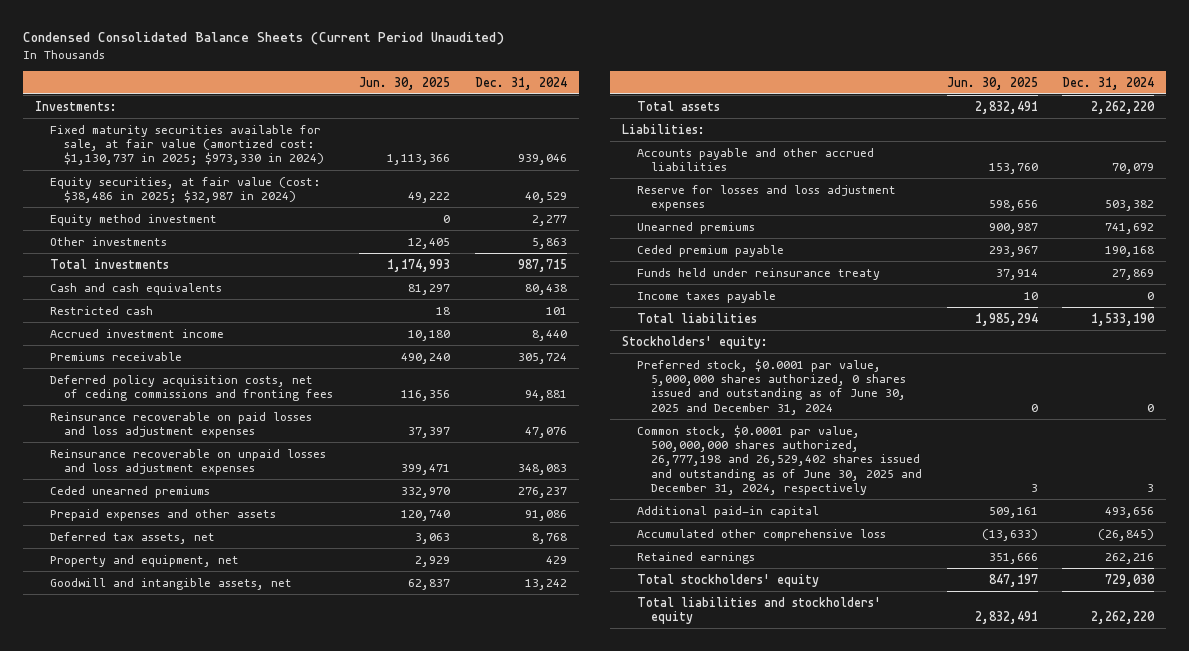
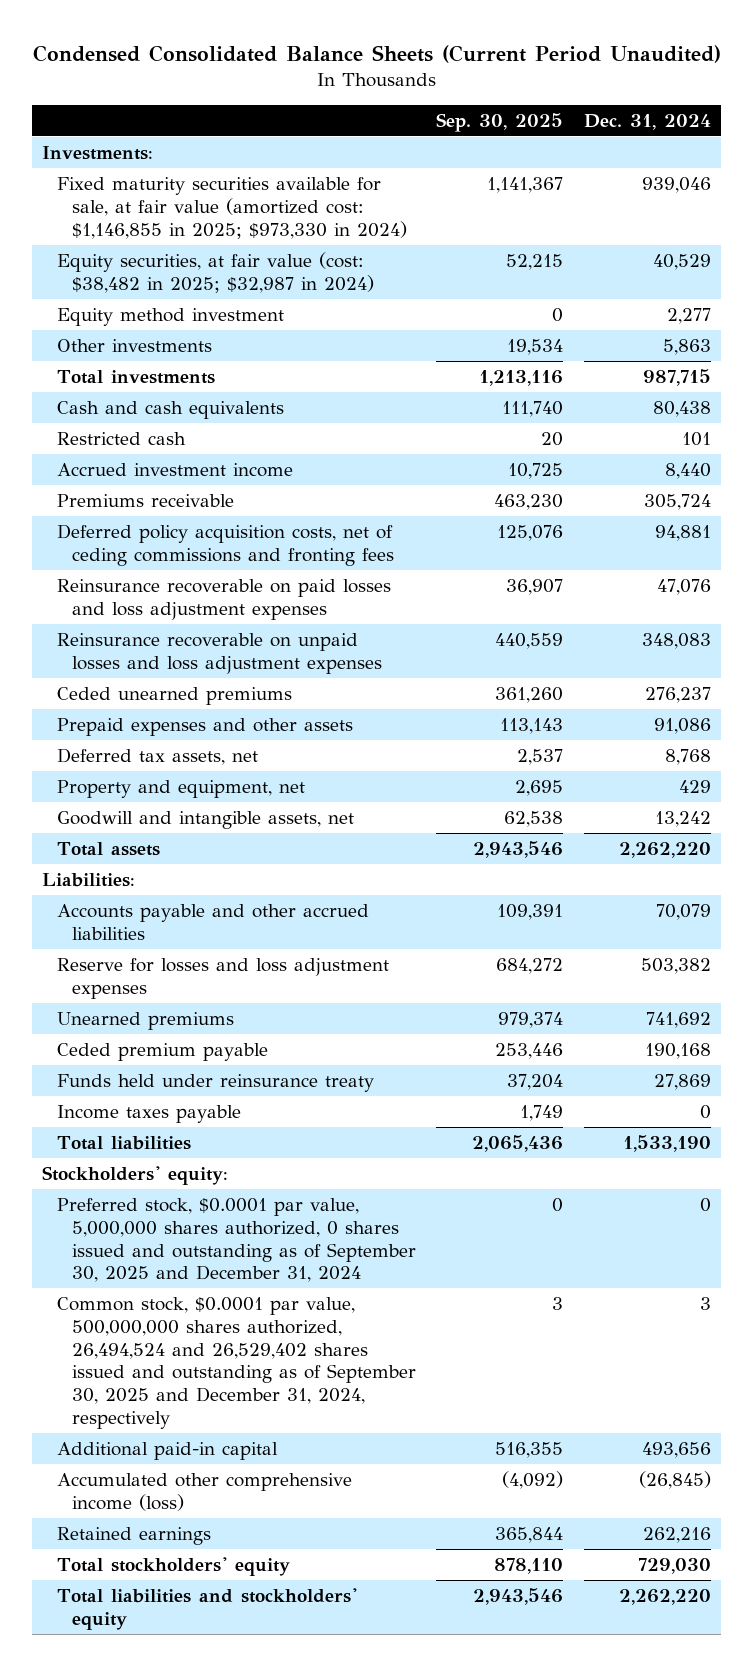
- | Jun. 30, 2025 | Dec. 31, 2024
+ | Sep. 30, 2025 | Dec. 31, 2024
- Fixed maturity securities available for sale, at fair value (amortized cost: $1,130,737 in 2025; $973,330 in 2024) | 1,113,366 | 939,046
- Equity securities, at fair value (cost: $38,486 in 2025; $32,987 in 2024) | 49,222 | 40,529
+ Fixed maturity securities available for sale, at fair value (amortized cost: $1,146,855 in 2025; $973,330 in 2024) | 1,141,367 | 939,046
+ Equity securities, at fair value (cost: $38,482 in 2025; $32,987 in 2024) | 52,215 | 40,529
- Preferred stock, $0.0001 par value, 5,000,000 shares authorized, 0 shares issued and outstanding as of June 30, 2025 and December 31, 2024 | 0 | 0
- Common stock, $0.0001 par value, 500,000,000 shares authorized, 26,777,198 and 26,529,402 shares issued and outstanding as of June 30, 2025 and December 31, 2024, respectively | 3 | 3
+ Preferred stock, $0.0001 par value, 5,000,000 shares authorized, 0 shares issued and outstanding as of September 30, 2025 and December 31, 2024 | 0 | 0
+ Common stock, $0.0001 par value, 500,000,000 shares authorized, 26,494,524 and 26,529,402 shares issued and outstanding as of September 30, 2025 and December 31, 2024, respectively | 3 | 3
- Accumulated other comprehensive loss | (13,633) | (26,845)
+ Accumulated other comprehensive income (loss) | (4,092) | (26,845)

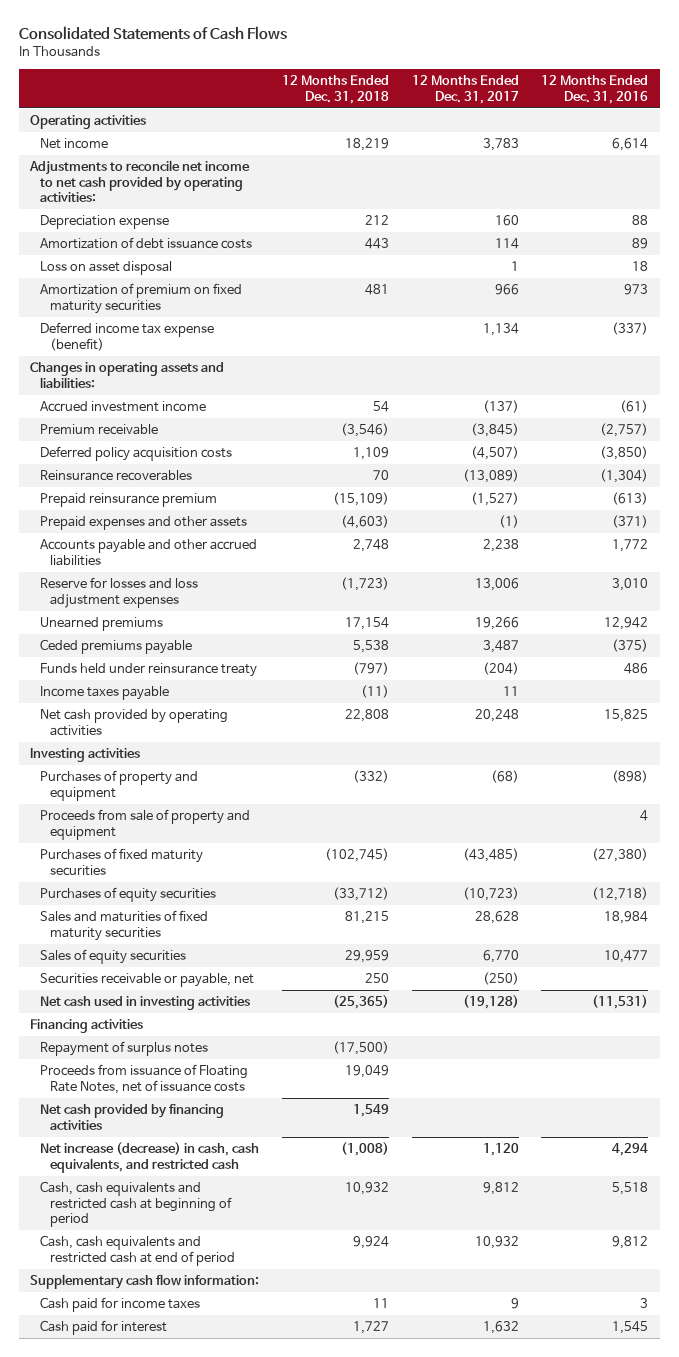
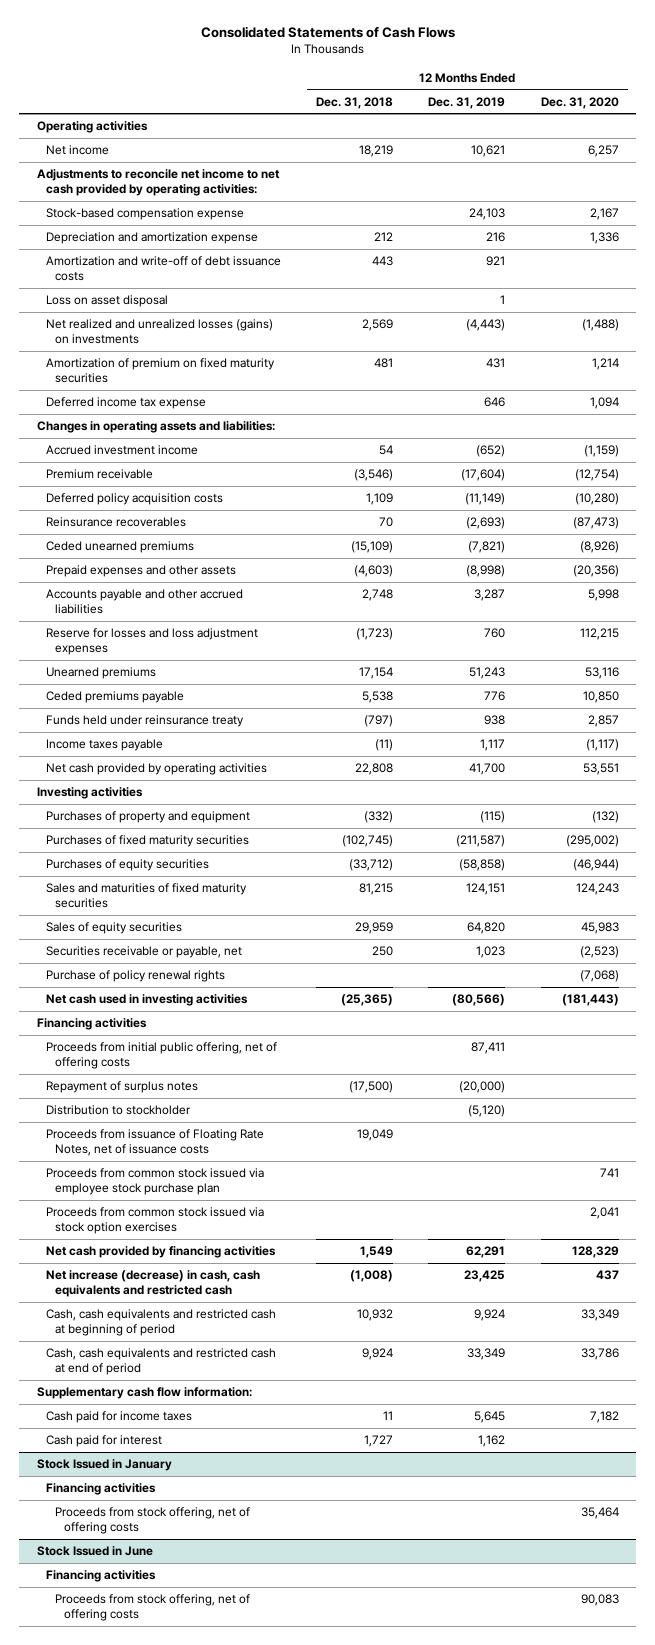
- | 12 Months Ended Dec. 31, 2018 | 12 Months Ended Dec. 31, 2017 | 12 Months Ended Dec. 31, 2016
+ | 12 Months Ended Dec. 31, 2018 | 12 Months Ended Dec. 31, 2019 | 12 Months Ended Dec. 31, 2020
- Depreciation expense | 212 | 160 | 88
- Amortization of debt issuance costs | 443 | 114 | 89
+ Stock-based compensation expense | | 24,103 | 2,167
+ Depreciation and amortization expense | 212 | 216 | 1,336
+ Amortization and write-off of debt issuance costs | 443 | 921 |
+ Net realized and unrealized losses (gains) on investments | 2,569 | (4,443) | (1,488)
- Deferred income tax expense (benefit) | | 1,134 | (337)
+ Deferred income tax expense | | 646 | 1,094
- Prepaid reinsurance premium | (15,109) | (1,527) | (613)
+ Ceded unearned premiums | (15,109) | (7,821) | (8,926)
- Proceeds from sale of property and equipment | | | 4
+ Purchase of policy renewal rights | | | (7,068)
+ Proceeds from initial public offering, net of offering costs | | 87,411 |
+ Distribution to stockholder | | (5,120) |
+ Proceeds from common stock issued via employee stock purchase plan | | | 741
+ Proceeds from common stock issued via stock option exercises | | | 2,041
- Net increase (decrease) in cash, cash equivalents, and restricted cash | (1,008) | 1,120 | 4,294
+ Net increase (decrease) in cash, cash equivalents and restricted cash | (1,008) | 23,425 | 437
+ Stock Issued in January
+ Financing activities
+ Proceeds from stock offering, net of offering costs | | | 35,464
+ Stock Issued in June
+ Financing activities
+ Proceeds from stock offering, net of offering costs | | | 90,083

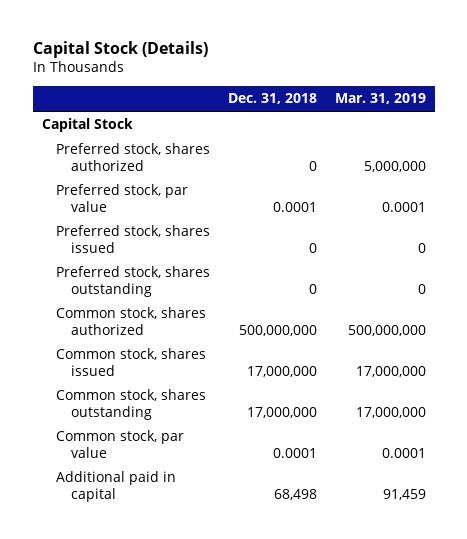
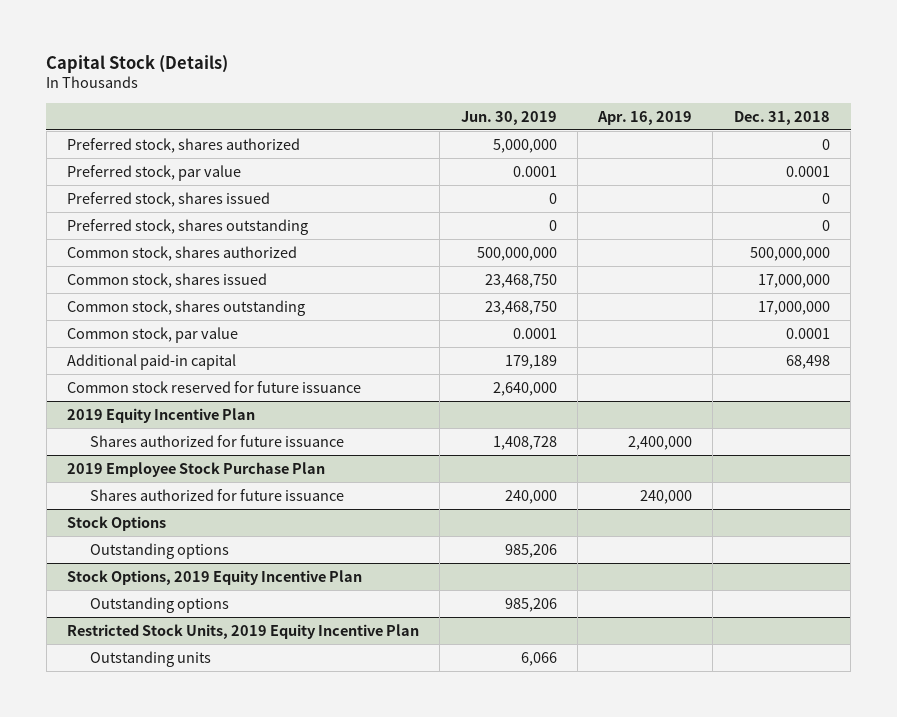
- | Dec. 31, 2018 | Mar. 31, 2019
+ | Jun. 30, 2019 | Apr. 16, 2019 | Dec. 31, 2018
- Capital Stock
- Additional paid in capital | 68,498 | 91,459
+ Additional paid-in capital | 179,189 | | 68,498
+ Common stock reserved for future issuance | 2,640,000 | |
+ 2019 Equity Incentive Plan
+ Shares authorized for future issuance | 1,408,728 | 2,400,000 |
+ 2019 Employee Stock Purchase Plan
+ Shares authorized for future issuance | 240,000 | 240,000 |
+ Stock Options
+ Outstanding options | 985,206 | |
+ Stock Options, 2019 Equity Incentive Plan
+ Outstanding options | 985,206 | |
+ Restricted Stock Units, 2019 Equity Incentive Plan
+ Outstanding units | 6,066 | |

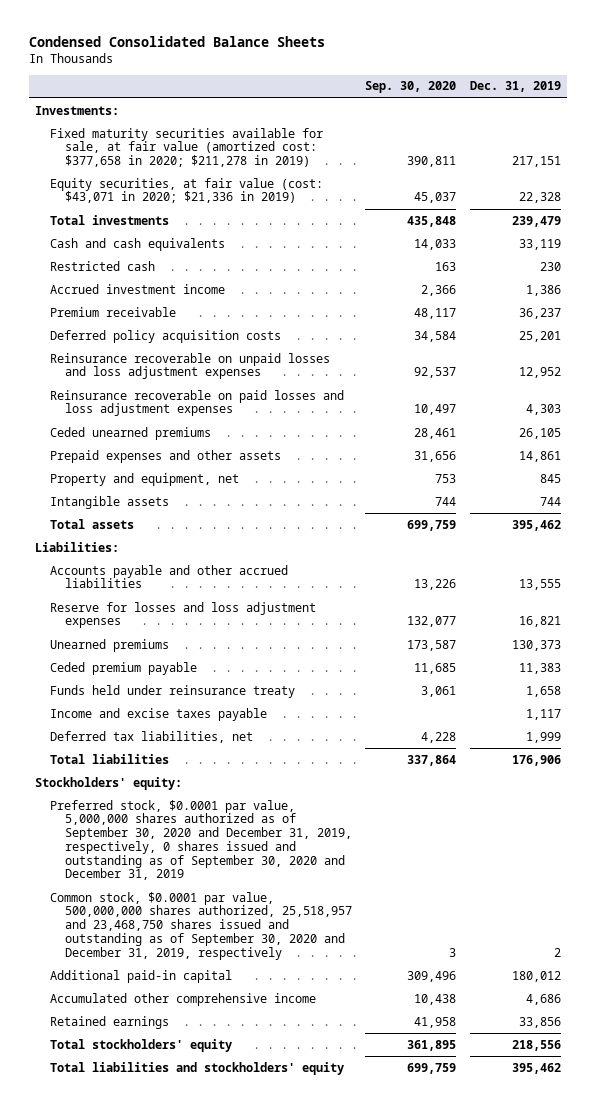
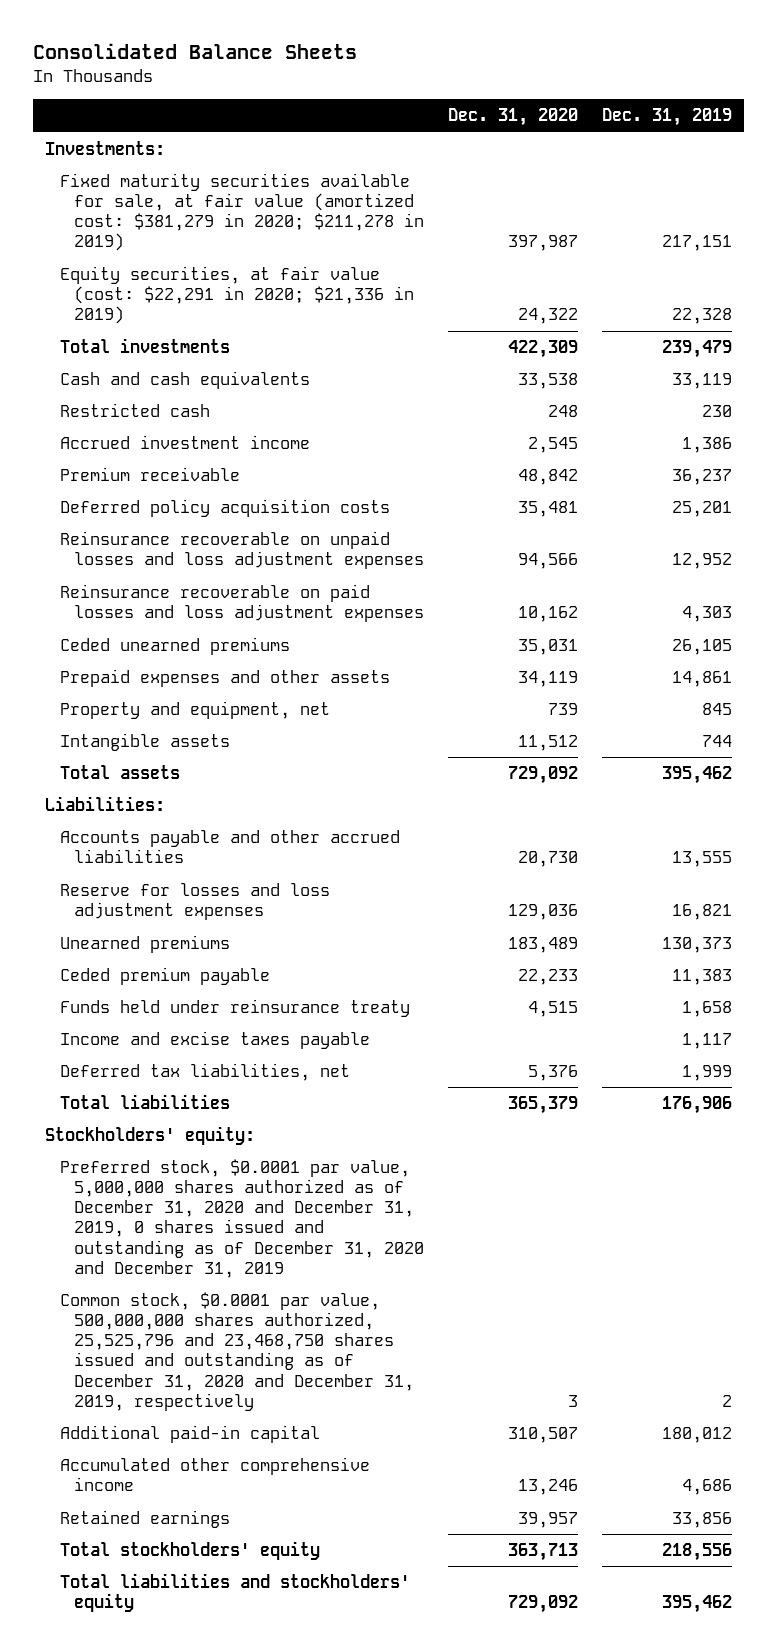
- Condensed Consolidated Balance Sheets
+ Consolidated Balance Sheets
- | Sep. 30, 2020 | Dec. 31, 2019
+ | Dec. 31, 2020 | Dec. 31, 2019
- Fixed maturity securities available for sale, at fair value (amortized cost: $377,658 in 2020; $211,278 in 2019) | 390,811 | 217,151
- Equity securities, at fair value (cost: $43,071 in 2020; $21,336 in 2019) | 45,037 | 22,328
+ Fixed maturity securities available for sale, at fair value (amortized cost: $381,279 in 2020; $211,278 in 2019) | 397,987 | 217,151
+ Equity securities, at fair value (cost: $22,291 in 2020; $21,336 in 2019) | 24,322 | 22,328
- Preferred stock, $0.0001 par value, 5,000,000 shares authorized as of September 30, 2020 and December 31, 2019, respectively, 0 shares issued and outstanding as of September 30, 2020 and December 31, 2019
- Common stock, $0.0001 par value, 500,000,000 shares authorized, 25,518,957 and 23,468,750 shares issued and outstanding as of September 30, 2020 and December 31, 2019, respectively | 3 | 2
+ Preferred stock, $0.0001 par value, 5,000,000 shares authorized as of December 31, 2020 and December 31, 2019, 0 shares issued and outstanding as of December 31, 2020 and December 31, 2019
+ Common stock, $0.0001 par value, 500,000,000 shares authorized, 25,525,796 and 23,468,750 shares issued and outstanding as of December 31, 2020 and December 31, 2019, respectively | 3 | 2

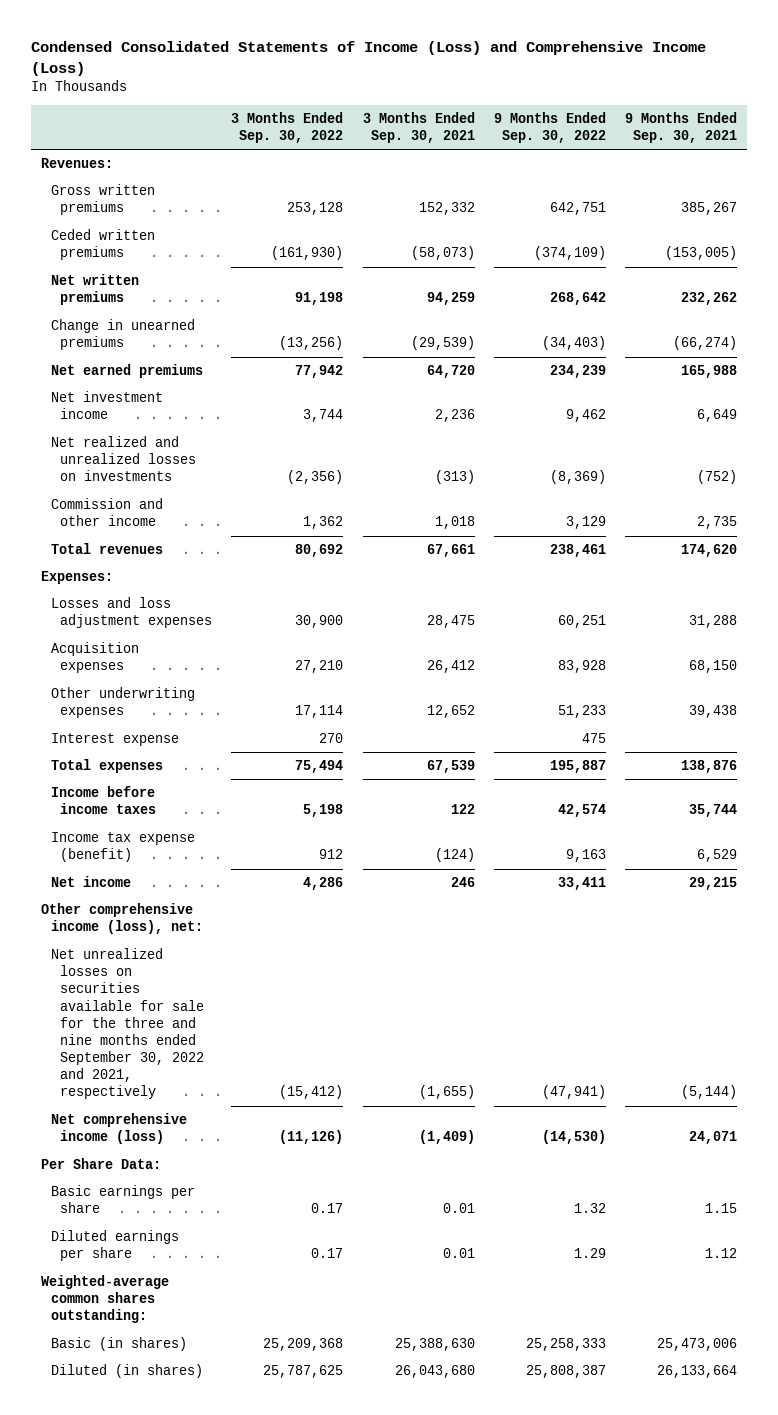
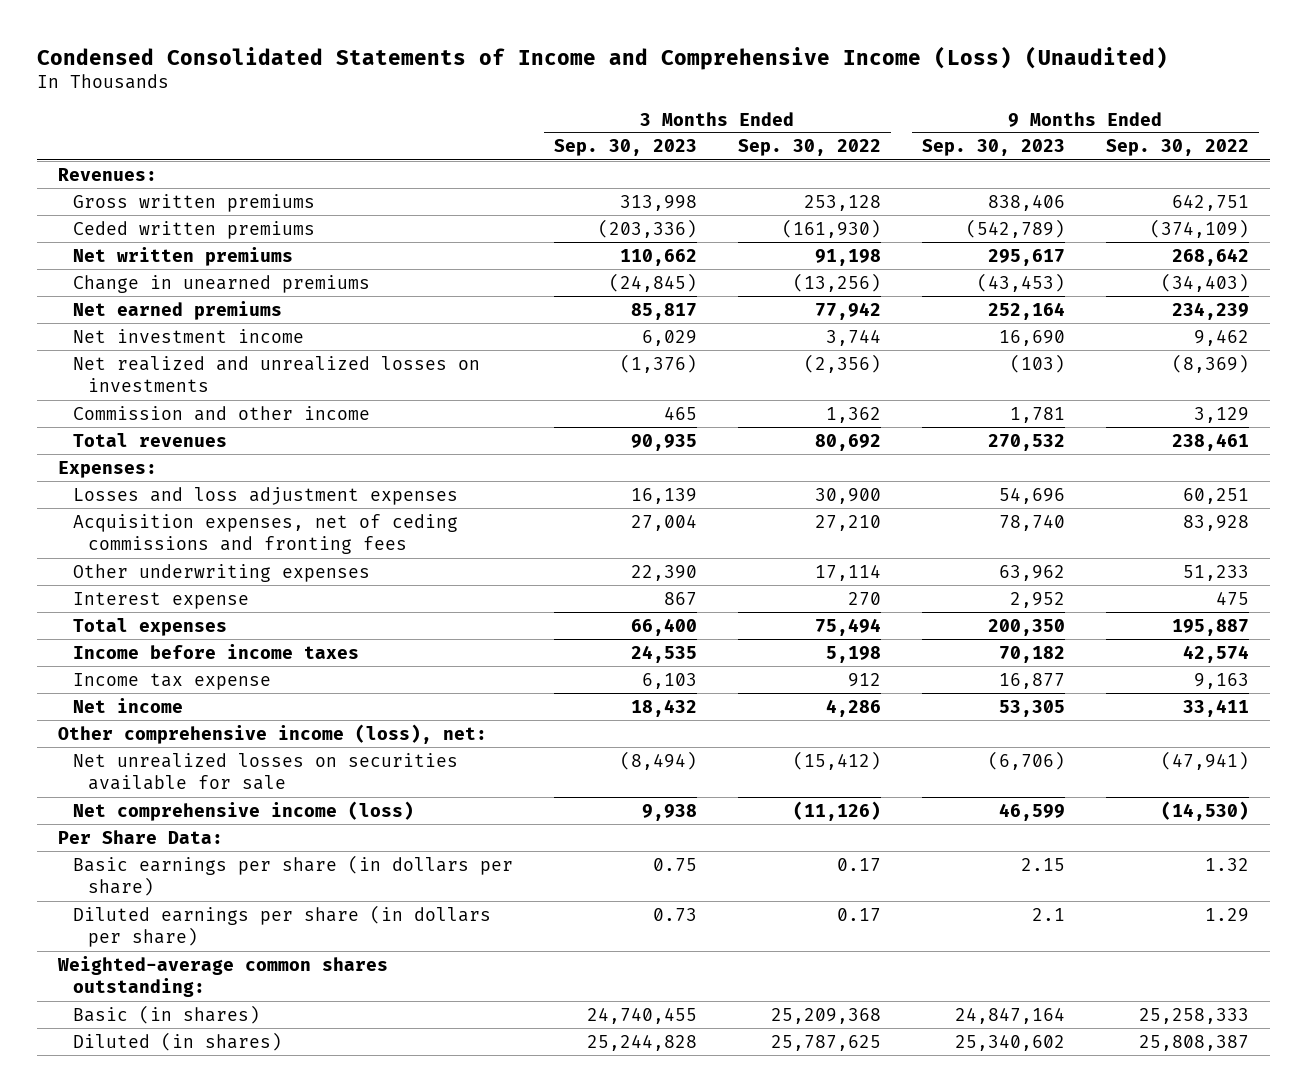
- Condensed Consolidated Statements of Income (Loss) and Comprehensive Income (Loss)
+ Condensed Consolidated Statements of Income and Comprehensive Income (Loss) (Unaudited)
- | 3 Months Ended Sep. 30, 2022 | 3 Months Ended Sep. 30, 2021 | 9 Months Ended Sep. 30, 2022 | 9 Months Ended Sep. 30, 2021
+ | 3 Months Ended Sep. 30, 2023 | 3 Months Ended Sep. 30, 2022 | 9 Months Ended Sep. 30, 2023 | 9 Months Ended Sep. 30, 2022
- Acquisition expenses | 27,210 | 26,412 | 83,928 | 68,150
+ Acquisition expenses, net of ceding commissions and fronting fees | 27,004 | 27,210 | 78,740 | 83,928
- Income tax expense (benefit) | 912 | (124) | 9,163 | 6,529
+ Income tax expense | 6,103 | 912 | 16,877 | 9,163
- Net unrealized losses on securities available for sale for the three and nine months ended September 30, 2022 and 2021, respectively | (15,412) | (1,655) | (47,941) | (5,144)
+ Net unrealized losses on securities available for sale | (8,494) | (15,412) | (6,706) | (47,941)
- Basic earnings per share | 0.17 | 0.01 | 1.32 | 1.15
- Diluted earnings per share | 0.17 | 0.01 | 1.29 | 1.12
+ Basic earnings per share (in dollars per share) | 0.75 | 0.17 | 2.15 | 1.32
+ Diluted earnings per share (in dollars per share) | 0.73 | 0.17 | 2.1 | 1.29

